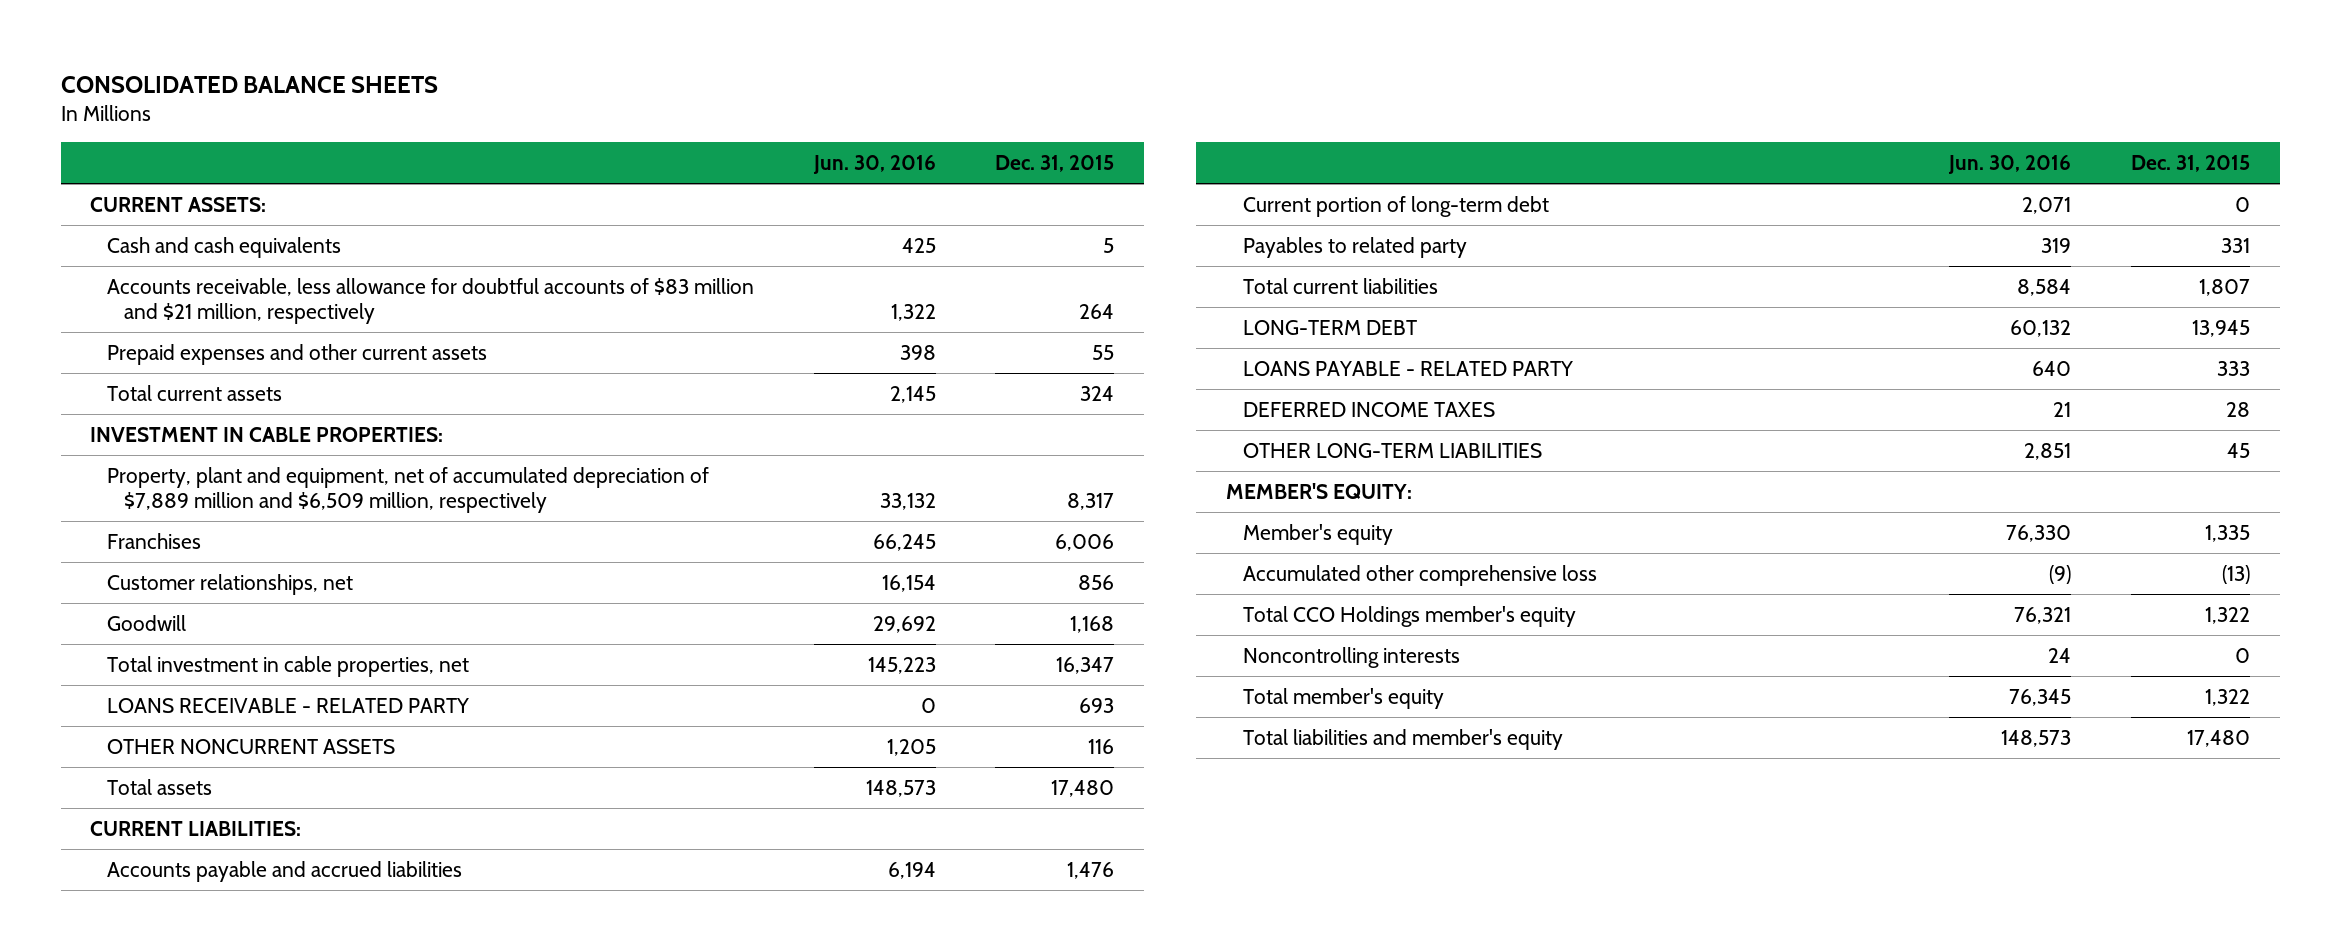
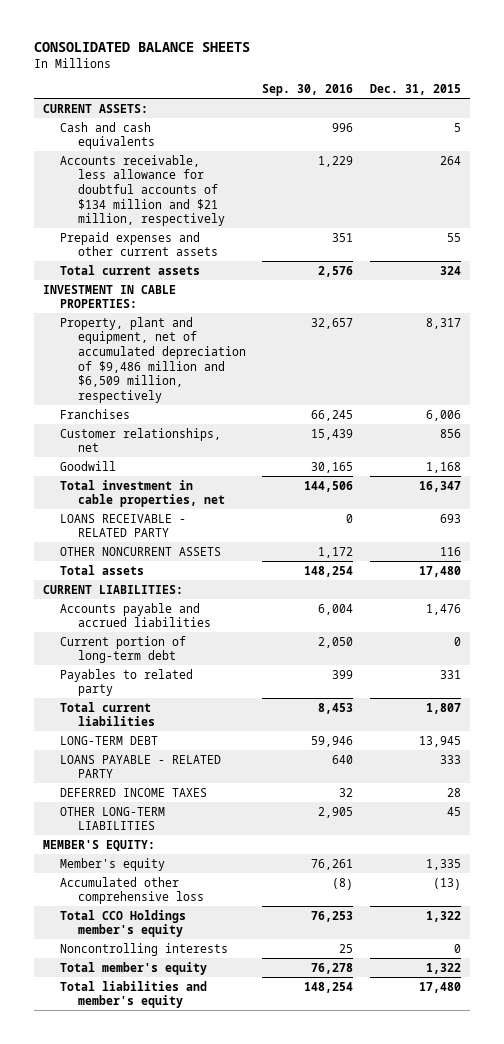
- | Jun. 30, 2016 | Dec. 31, 2015
+ | Sep. 30, 2016 | Dec. 31, 2015
- Accounts receivable, less allowance for doubtful accounts of $83 million and $21 million, respectively | 1,322 | 264
+ Accounts receivable, less allowance for doubtful accounts of $134 million and $21 million, respectively | 1,229 | 264
- Property, plant and equipment, net of accumulated depreciation of $7,889 million and $6,509 million, respectively | 33,132 | 8,317
+ Property, plant and equipment, net of accumulated depreciation of $9,486 million and $6,509 million, respectively | 32,657 | 8,317

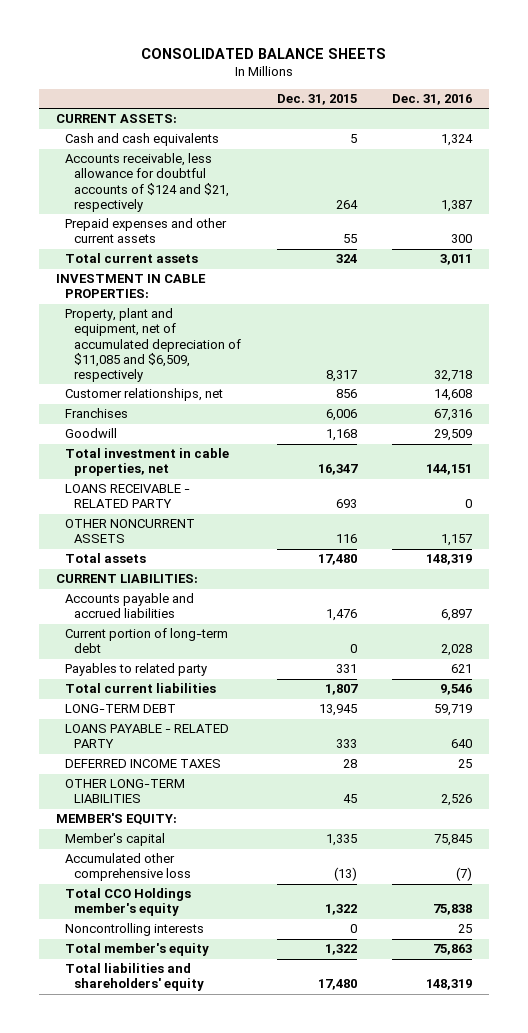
- | Sep. 30, 2016 | Dec. 31, 2015
+ | Dec. 31, 2015 | Dec. 31, 2016
- Accounts receivable, less allowance for doubtful accounts of $134 million and $21 million, respectively | 1,229 | 264
+ Accounts receivable, less allowance for doubtful accounts of $124 and $21, respectively | 264 | 1,387
- Property, plant and equipment, net of accumulated depreciation of $9,486 million and $6,509 million, respectively | 32,657 | 8,317
+ Property, plant and equipment, net of accumulated depreciation of $11,085 and $6,509, respectively | 8,317 | 32,718
moved down: Franchises | 6,006 | 67,316
- Member's equity | 76,261 | 1,335
+ Member's capital | 1,335 | 75,845
- Total liabilities and member's equity | 148,254 | 17,480
+ Total liabilities and shareholders' equity | 17,480 | 148,319

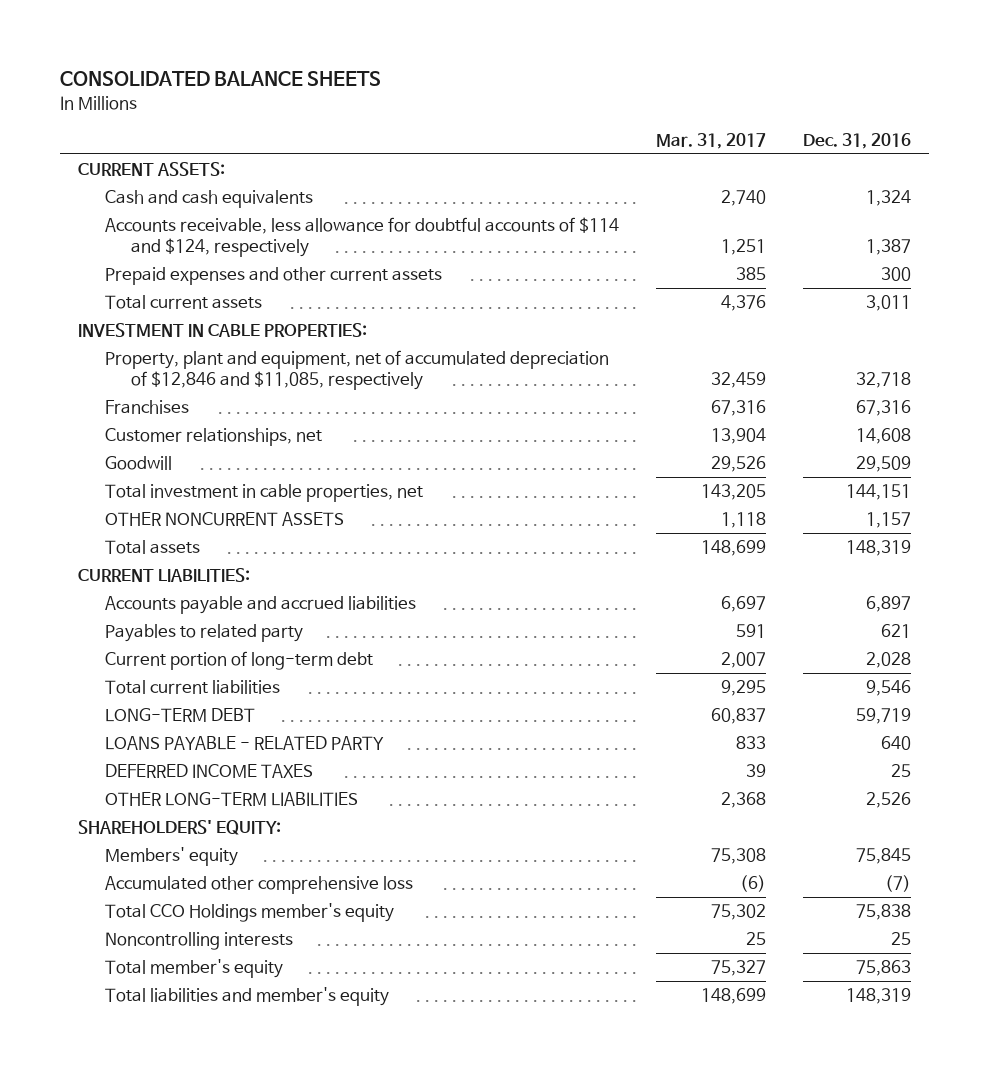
- | Dec. 31, 2015 | Dec. 31, 2016
+ | Mar. 31, 2017 | Dec. 31, 2016
- Accounts receivable, less allowance for doubtful accounts of $124 and $21, respectively | 264 | 1,387
+ Accounts receivable, less allowance for doubtful accounts of $114 and $124, respectively | 1,251 | 1,387
- Property, plant and equipment, net of accumulated depreciation of $11,085 and $6,509, respectively | 8,317 | 32,718
+ Property, plant and equipment, net of accumulated depreciation of $12,846 and $11,085, respectively | 32,459 | 32,718
moved down: Customer relationships, net | 13,904 | 14,608
- LOANS RECEIVABLE - RELATED PARTY | 693 | 0
moved down: Current portion of long-term debt | 2,007 | 2,028
- MEMBER'S EQUITY:
- Member's capital | 1,335 | 75,845
+ SHAREHOLDERS' EQUITY:
+ Members' equity | 75,308 | 75,845
- Total liabilities and shareholders' equity | 17,480 | 148,319
+ Total liabilities and member's equity | 148,699 | 148,319

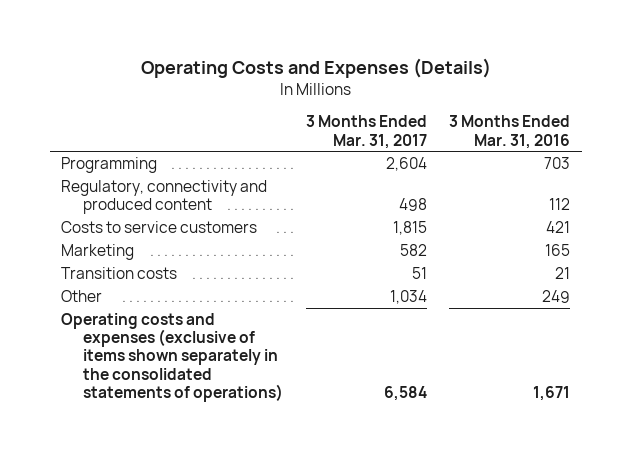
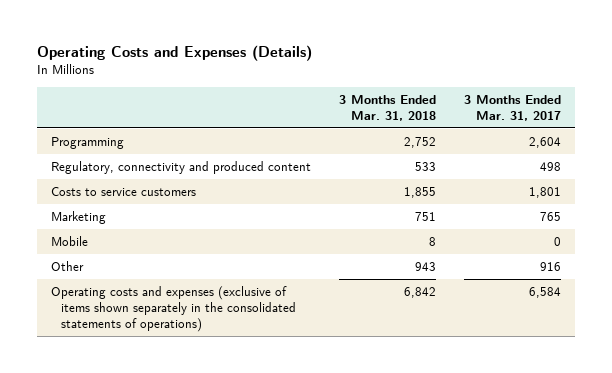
- | 3 Months Ended Mar. 31, 2017 | 3 Months Ended Mar. 31, 2016
+ | 3 Months Ended Mar. 31, 2018 | 3 Months Ended Mar. 31, 2017
- Costs to service customers | 1,815 | 421
- Marketing | 582 | 165
- Transition costs | 51 | 21
- Other | 1,034 | 249
+ Costs to service customers | 1,855 | 1,801
+ Marketing | 751 | 765
+ Mobile | 8 | 0
+ Other | 943 | 916

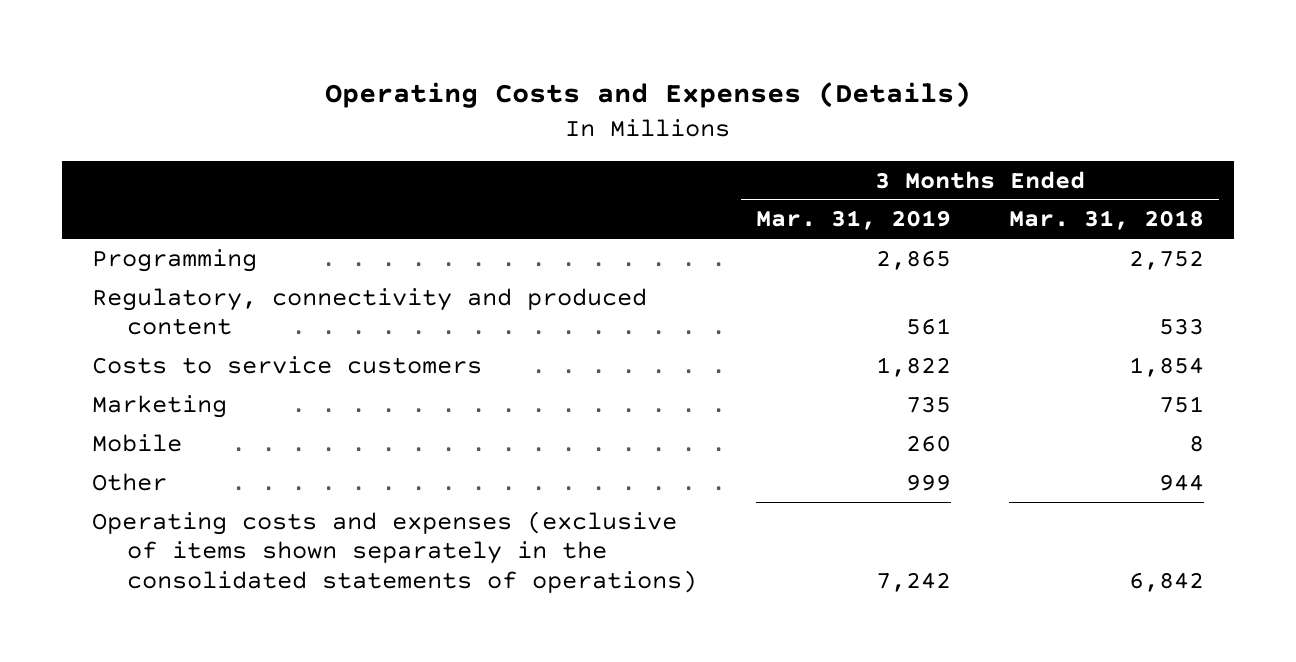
- | 3 Months Ended Mar. 31, 2018 | 3 Months Ended Mar. 31, 2017
+ | 3 Months Ended Mar. 31, 2019 | 3 Months Ended Mar. 31, 2018
- Costs to service customers | 1,855 | 1,801
+ Costs to service customers | 1,822 | 1,854
- Other | 943 | 916
+ Other | 999 | 944

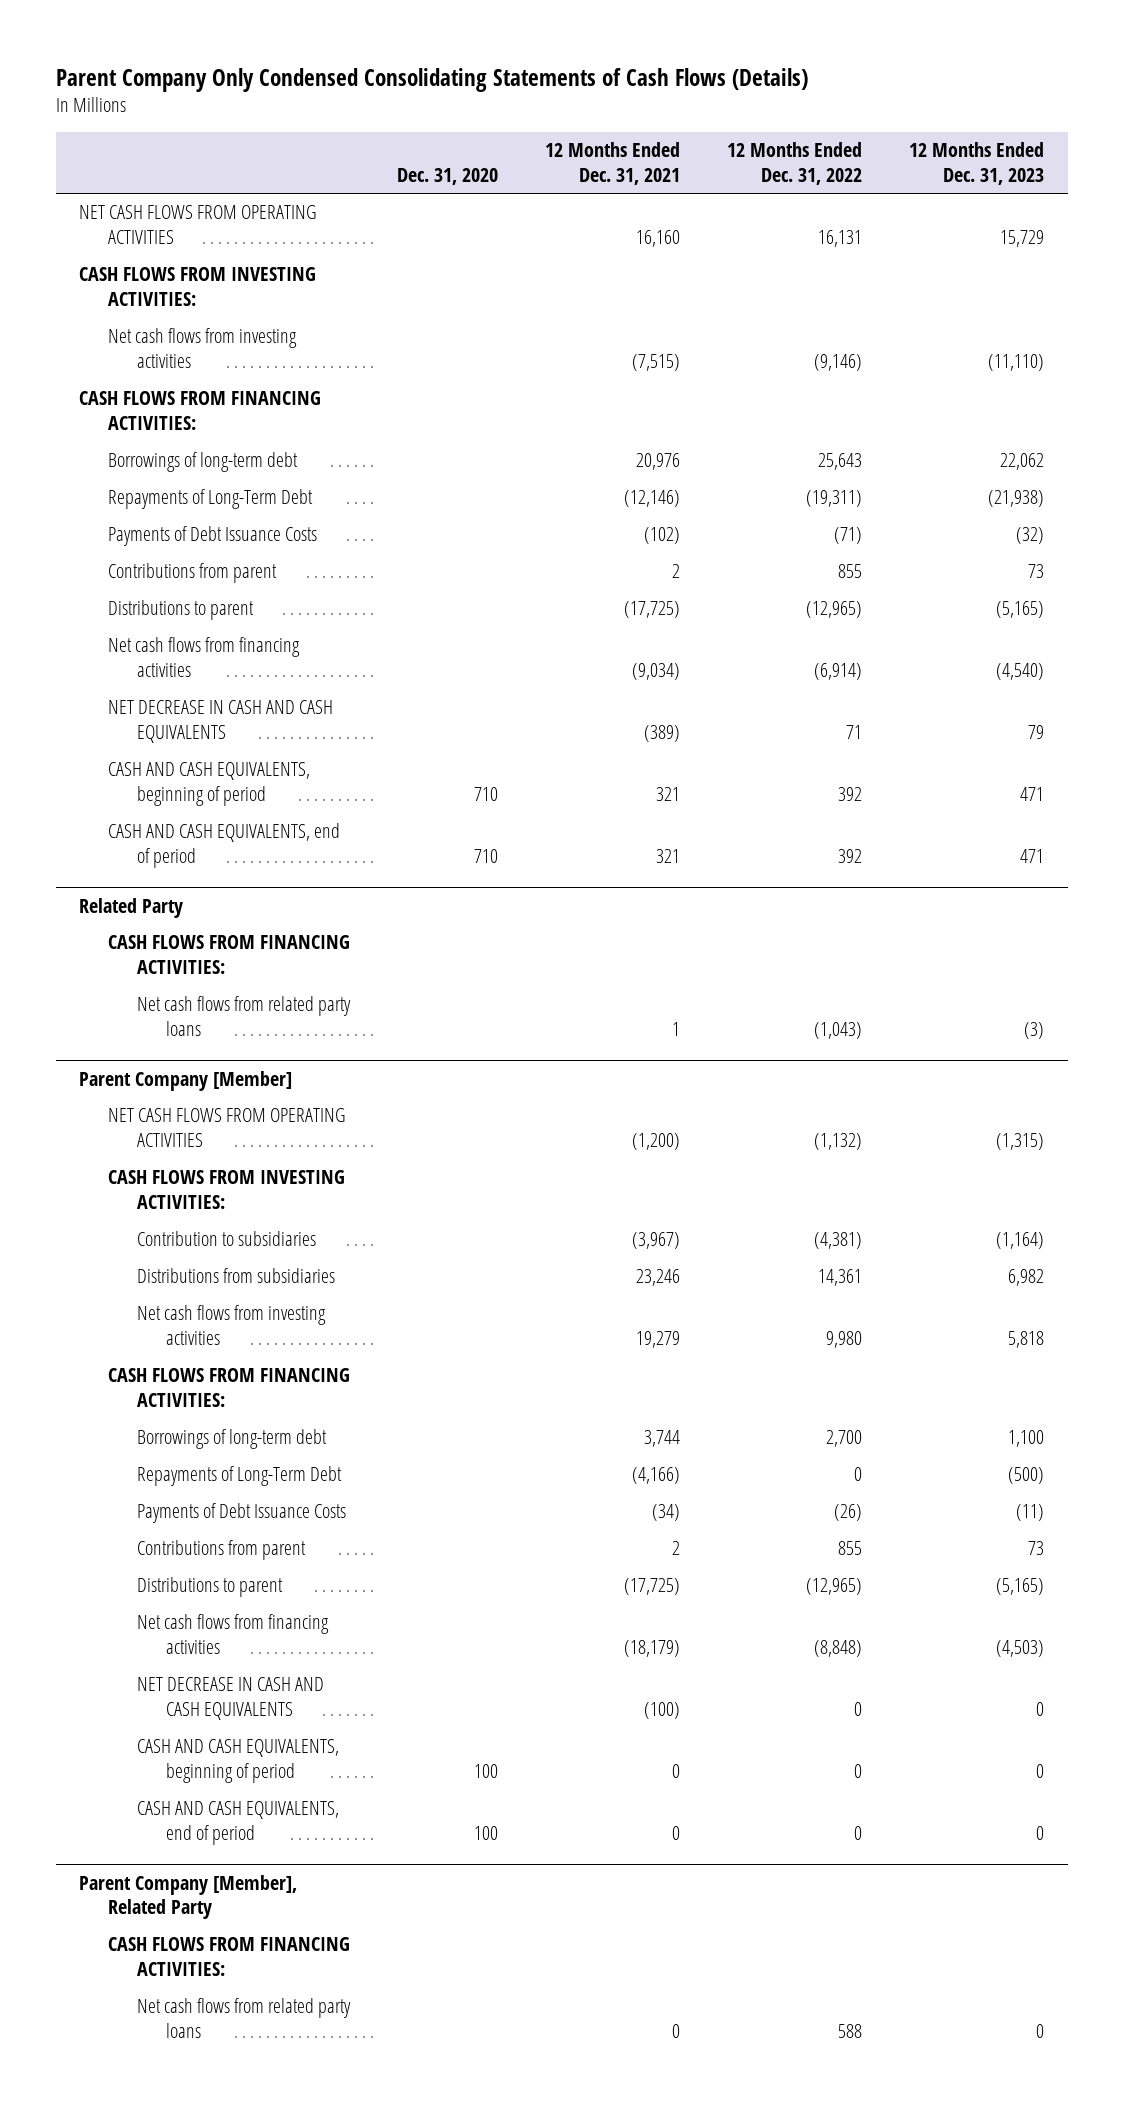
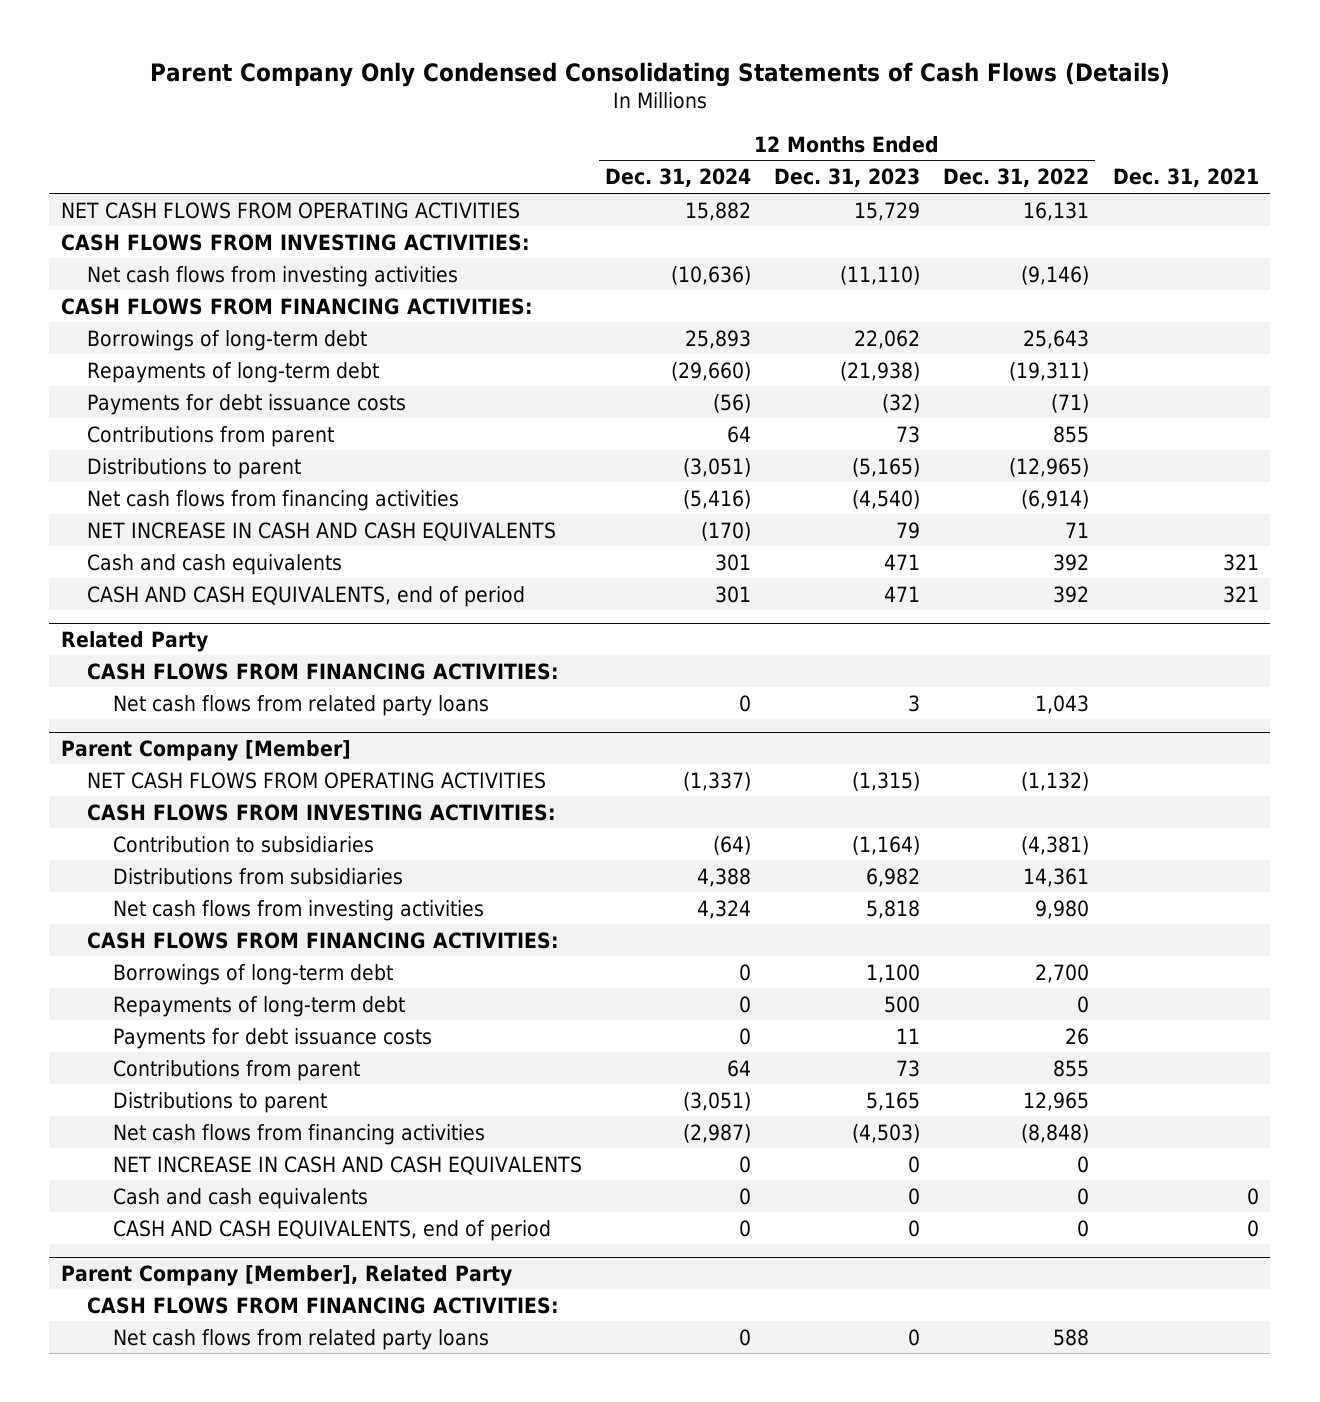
- | Dec. 31, 2020 | 12 Months Ended Dec. 31, 2021 | 12 Months Ended Dec. 31, 2022 | 12 Months Ended Dec. 31, 2023
+ | 12 Months Ended Dec. 31, 2024 | 12 Months Ended Dec. 31, 2023 | 12 Months Ended Dec. 31, 2022 | Dec. 31, 2021
- Repayments of Long-Term Debt | | (12,146) | (19,311) | (21,938)
- Payments of Debt Issuance Costs | | (102) | (71) | (32)
+ Repayments of long-term debt | (29,660) | (21,938) | (19,311) |
+ Payments for debt issuance costs | (56) | (32) | (71) |
- NET DECREASE IN CASH AND CASH EQUIVALENTS | | (389) | 71 | 79
- CASH AND CASH EQUIVALENTS, beginning of period | 710 | 321 | 392 | 471
+ NET INCREASE IN CASH AND CASH EQUIVALENTS | (170) | 79 | 71 |
+ Cash and cash equivalents | 301 | 471 | 392 | 321
@ Related Party
- Net cash flows from related party loans | | 1 | (1,043) | (3)
+ Net cash flows from related party loans | 0 | 3 | 1,043 |
@ Parent Company [Member]
- Repayments of Long-Term Debt | | (4,166) | 0 | (500)
- Payments of Debt Issuance Costs | | (34) | (26) | (11)
+ Repayments of long-term debt | 0 | 500 | 0 |
+ Payments for debt issuance costs | 0 | 11 | 26 |
- Distributions to parent | | (17,725) | (12,965) | (5,165)
+ Distributions to parent | (3,051) | 5,165 | 12,965 |
- NET DECREASE IN CASH AND CASH EQUIVALENTS | | (100) | 0 | 0
- CASH AND CASH EQUIVALENTS, beginning of period | 100 | 0 | 0 | 0
+ NET INCREASE IN CASH AND CASH EQUIVALENTS | 0 | 0 | 0 |
+ Cash and cash equivalents | 0 | 0 | 0 | 0

